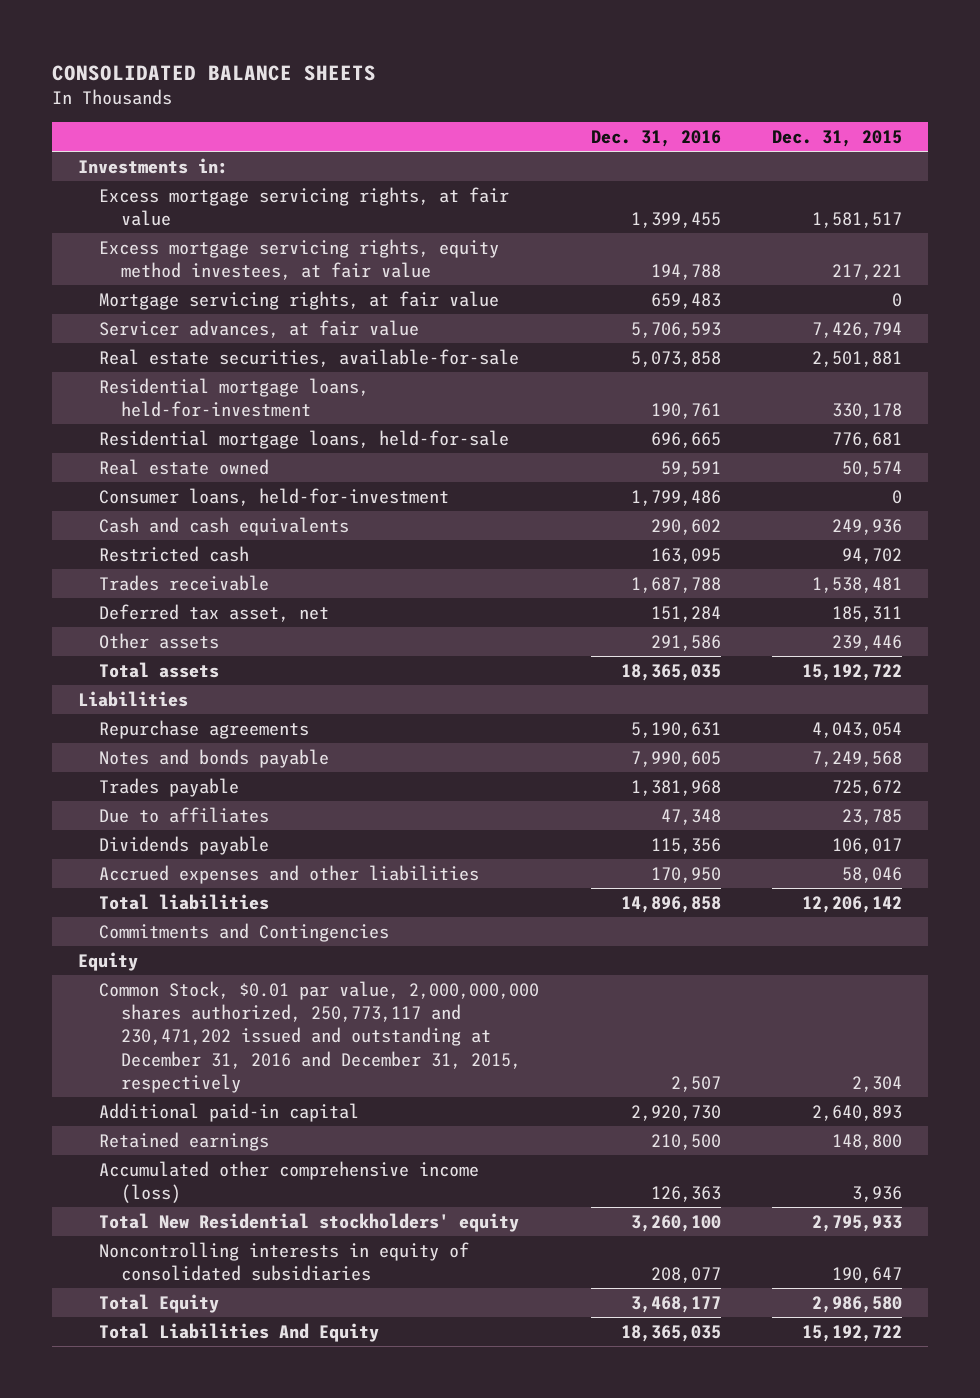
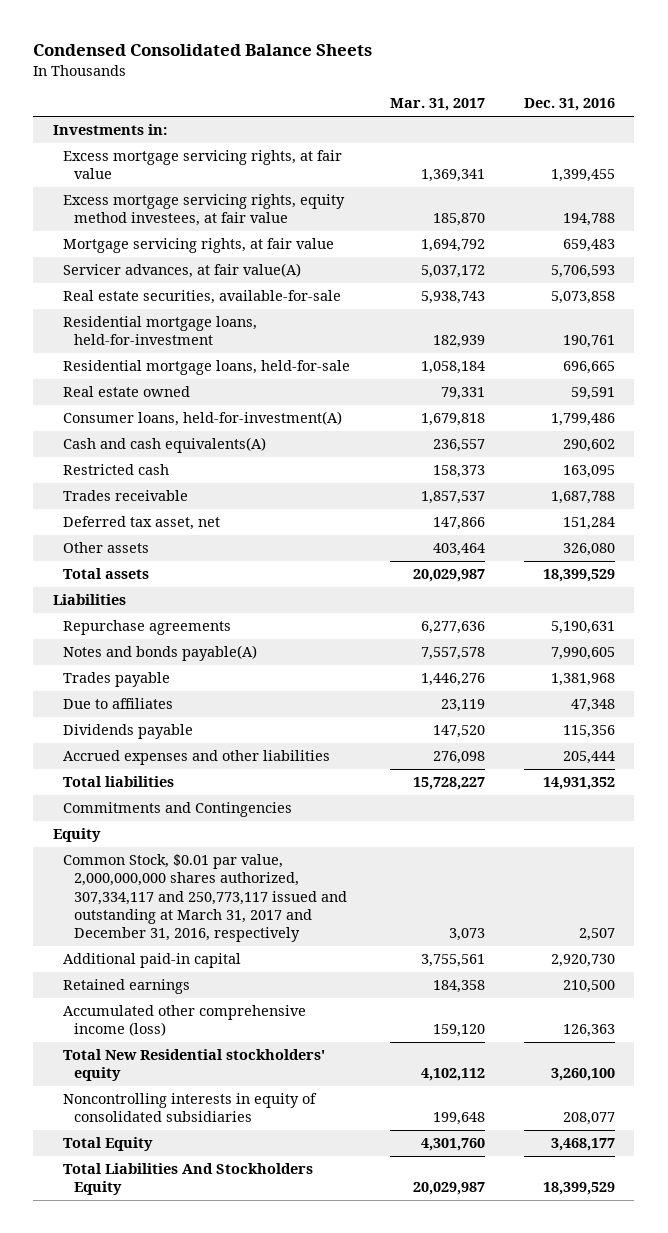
- CONSOLIDATED BALANCE SHEETS
+ Condensed Consolidated Balance Sheets
- | Dec. 31, 2016 | Dec. 31, 2015
+ | Mar. 31, 2017 | Dec. 31, 2016
- Servicer advances, at fair value | 5,706,593 | 7,426,794
+ Servicer advances, at fair value(A) | 5,037,172 | 5,706,593
- Consumer loans, held-for-investment | 1,799,486 | 0
- Cash and cash equivalents | 290,602 | 249,936
+ Consumer loans, held-for-investment(A) | 1,679,818 | 1,799,486
+ Cash and cash equivalents(A) | 236,557 | 290,602
- Other assets | 291,586 | 239,446
- Total assets | 18,365,035 | 15,192,722
+ Other assets | 403,464 | 326,080
+ Total assets | 20,029,987 | 18,399,529
- Notes and bonds payable | 7,990,605 | 7,249,568
+ Notes and bonds payable(A) | 7,557,578 | 7,990,605
- Accrued expenses and other liabilities | 170,950 | 58,046
- Total liabilities | 14,896,858 | 12,206,142
+ Accrued expenses and other liabilities | 276,098 | 205,444
+ Total liabilities | 15,728,227 | 14,931,352
- Common Stock, $0.01 par value, 2,000,000,000 shares authorized, 250,773,117 and 230,471,202 issued and outstanding at December 31, 2016 and December 31, 2015, respectively | 2,507 | 2,304
+ Common Stock, $0.01 par value, 2,000,000,000 shares authorized, 307,334,117 and 250,773,117 issued and outstanding at March 31, 2017 and December 31, 2016, respectively | 3,073 | 2,507
- Total Liabilities And Equity | 18,365,035 | 15,192,722
+ Total Liabilities And Stockholders Equity | 20,029,987 | 18,399,529

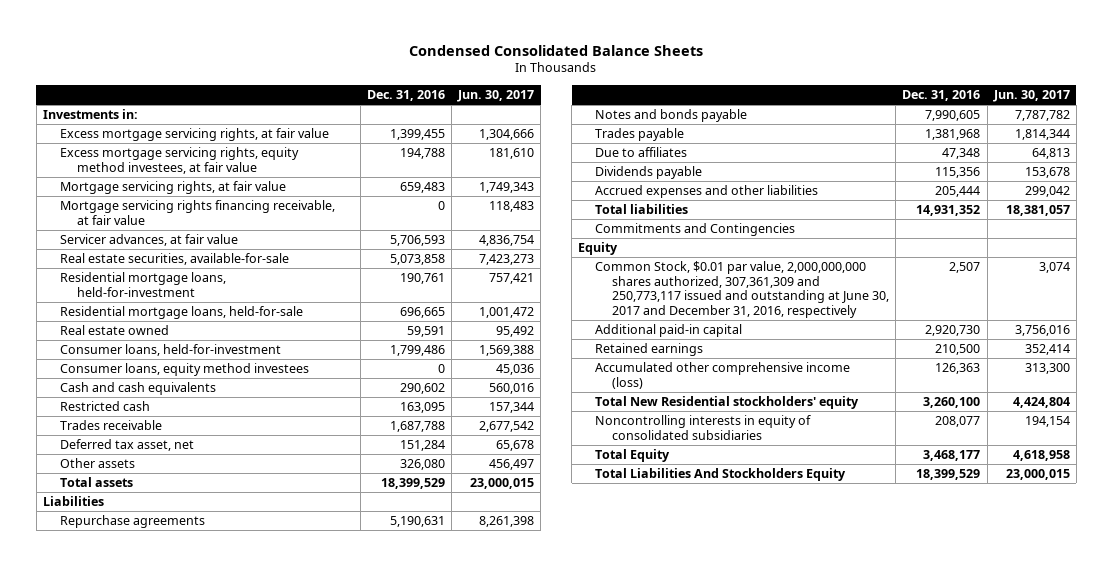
- | Mar. 31, 2017 | Dec. 31, 2016
+ | Dec. 31, 2016 | Jun. 30, 2017
- Servicer advances, at fair value(A) | 5,037,172 | 5,706,593
+ Mortgage servicing rights financing receivable, at fair value | 0 | 118,483
+ Servicer advances, at fair value | 5,706,593 | 4,836,754
- Consumer loans, held-for-investment(A) | 1,679,818 | 1,799,486
- Cash and cash equivalents(A) | 236,557 | 290,602
+ Consumer loans, held-for-investment | 1,799,486 | 1,569,388
+ Consumer loans, equity method investees | 0 | 45,036
+ Cash and cash equivalents | 290,602 | 560,016
- Notes and bonds payable(A) | 7,557,578 | 7,990,605
+ Notes and bonds payable | 7,990,605 | 7,787,782
- Common Stock, $0.01 par value, 2,000,000,000 shares authorized, 307,334,117 and 250,773,117 issued and outstanding at March 31, 2017 and December 31, 2016, respectively | 3,073 | 2,507
+ Common Stock, $0.01 par value, 2,000,000,000 shares authorized, 307,361,309 and 250,773,117 issued and outstanding at June 30, 2017 and December 31, 2016, respectively | 2,507 | 3,074

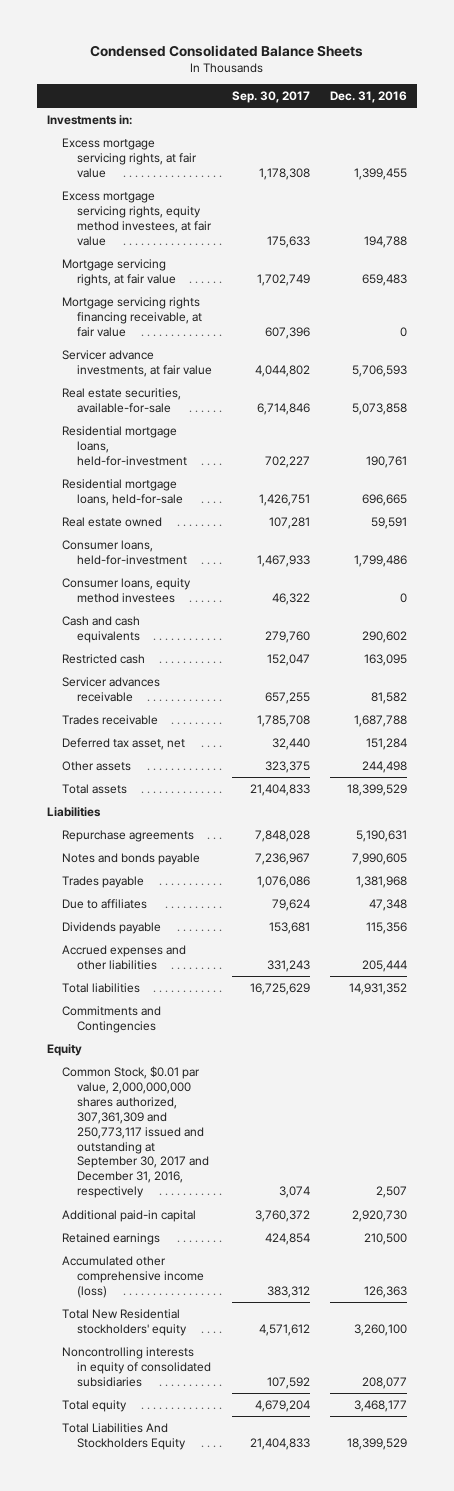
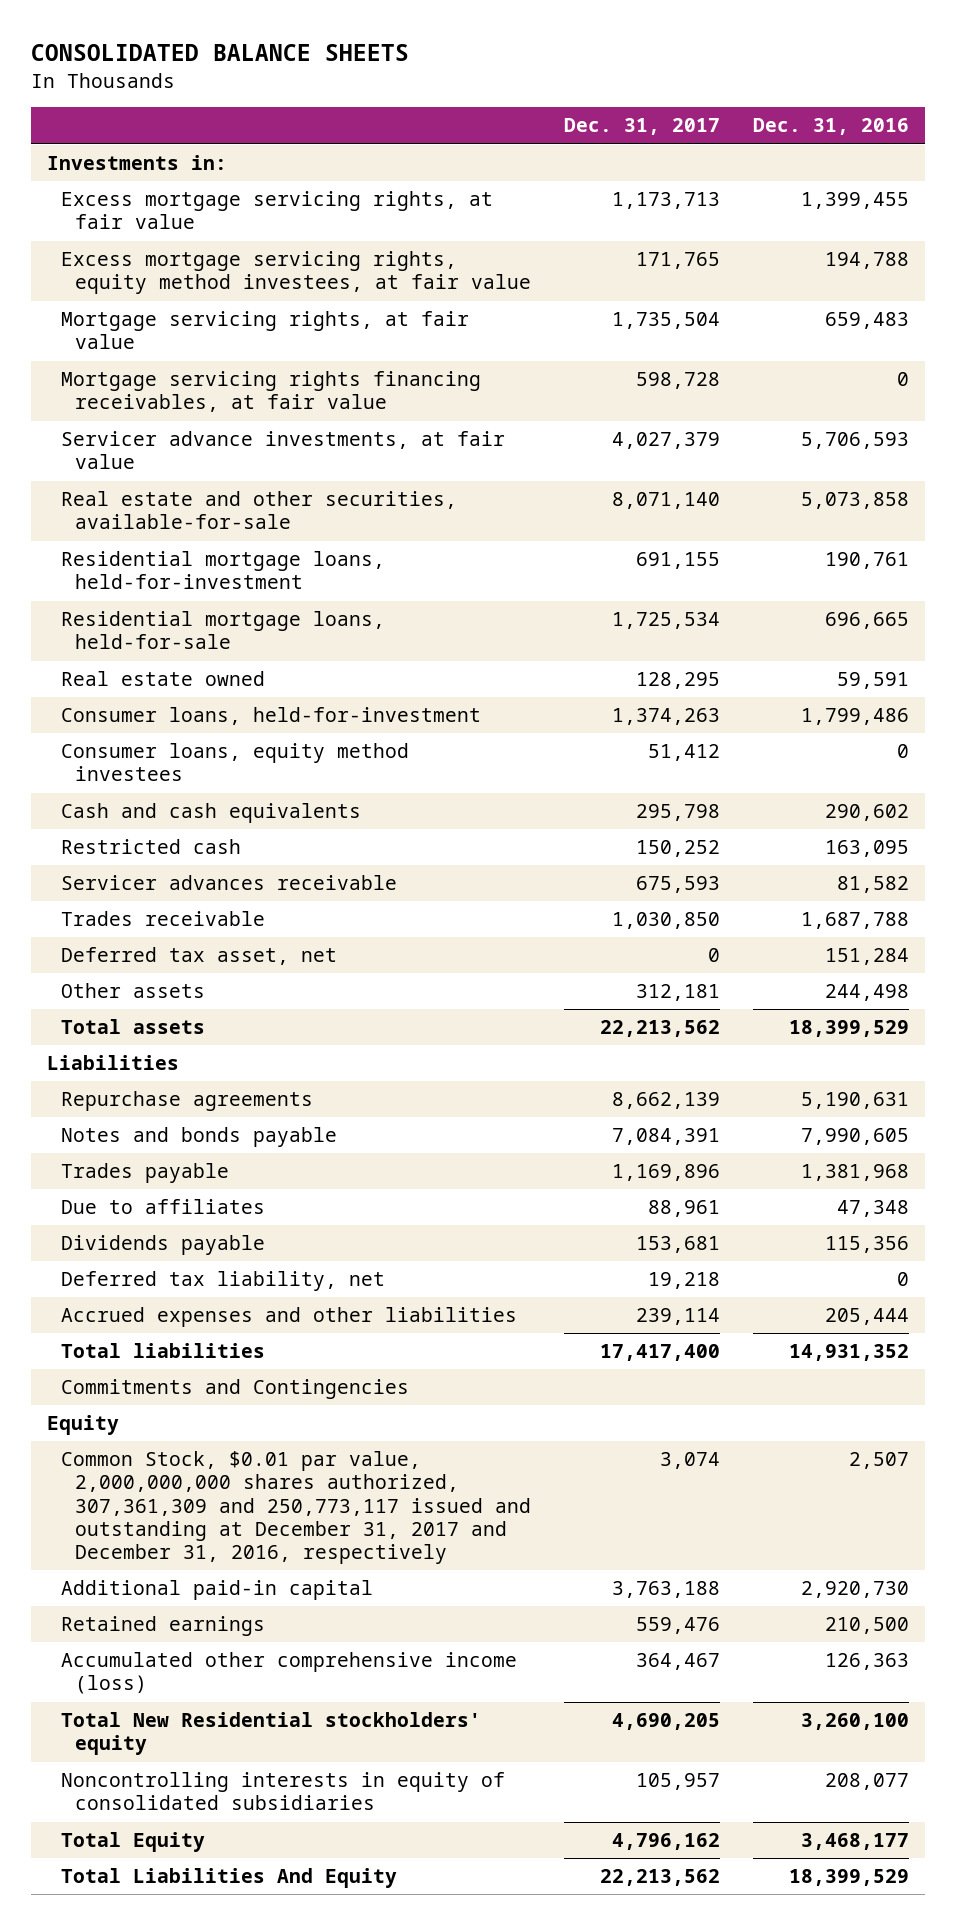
- Condensed Consolidated Balance Sheets
+ CONSOLIDATED BALANCE SHEETS
- | Sep. 30, 2017 | Dec. 31, 2016
+ | Dec. 31, 2017 | Dec. 31, 2016
- Mortgage servicing rights financing receivable, at fair value | 607,396 | 0
+ Mortgage servicing rights financing receivables, at fair value | 598,728 | 0
- Real estate securities, available-for-sale | 6,714,846 | 5,073,858
+ Real estate and other securities, available-for-sale | 8,071,140 | 5,073,858
+ Deferred tax liability, net | 19,218 | 0
- Common Stock, $0.01 par value, 2,000,000,000 shares authorized, 307,361,309 and 250,773,117 issued and outstanding at September 30, 2017 and December 31, 2016, respectively | 3,074 | 2,507
+ Common Stock, $0.01 par value, 2,000,000,000 shares authorized, 307,361,309 and 250,773,117 issued and outstanding at December 31, 2017 and December 31, 2016, respectively | 3,074 | 2,507
- Total equity | 4,679,204 | 3,468,177
- Total Liabilities And Stockholders Equity | 21,404,833 | 18,399,529
+ Total Equity | 4,796,162 | 3,468,177
+ Total Liabilities And Equity | 22,213,562 | 18,399,529

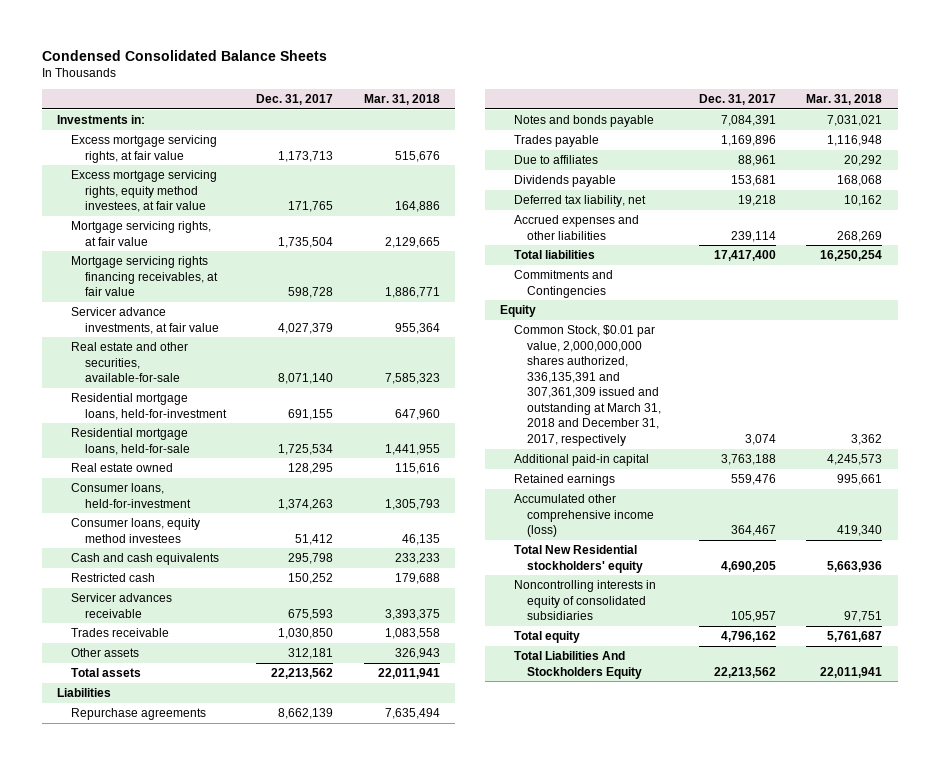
- CONSOLIDATED BALANCE SHEETS
+ Condensed Consolidated Balance Sheets
- | Dec. 31, 2017 | Dec. 31, 2016
+ | Dec. 31, 2017 | Mar. 31, 2018
- Deferred tax asset, net | 0 | 151,284
- Common Stock, $0.01 par value, 2,000,000,000 shares authorized, 307,361,309 and 250,773,117 issued and outstanding at December 31, 2017 and December 31, 2016, respectively | 3,074 | 2,507
+ Common Stock, $0.01 par value, 2,000,000,000 shares authorized, 336,135,391 and 307,361,309 issued and outstanding at March 31, 2018 and December 31, 2017, respectively | 3,074 | 3,362
- Total Equity | 4,796,162 | 3,468,177
- Total Liabilities And Equity | 22,213,562 | 18,399,529
+ Total equity | 4,796,162 | 5,761,687
+ Total Liabilities And Stockholders Equity | 22,213,562 | 22,011,941

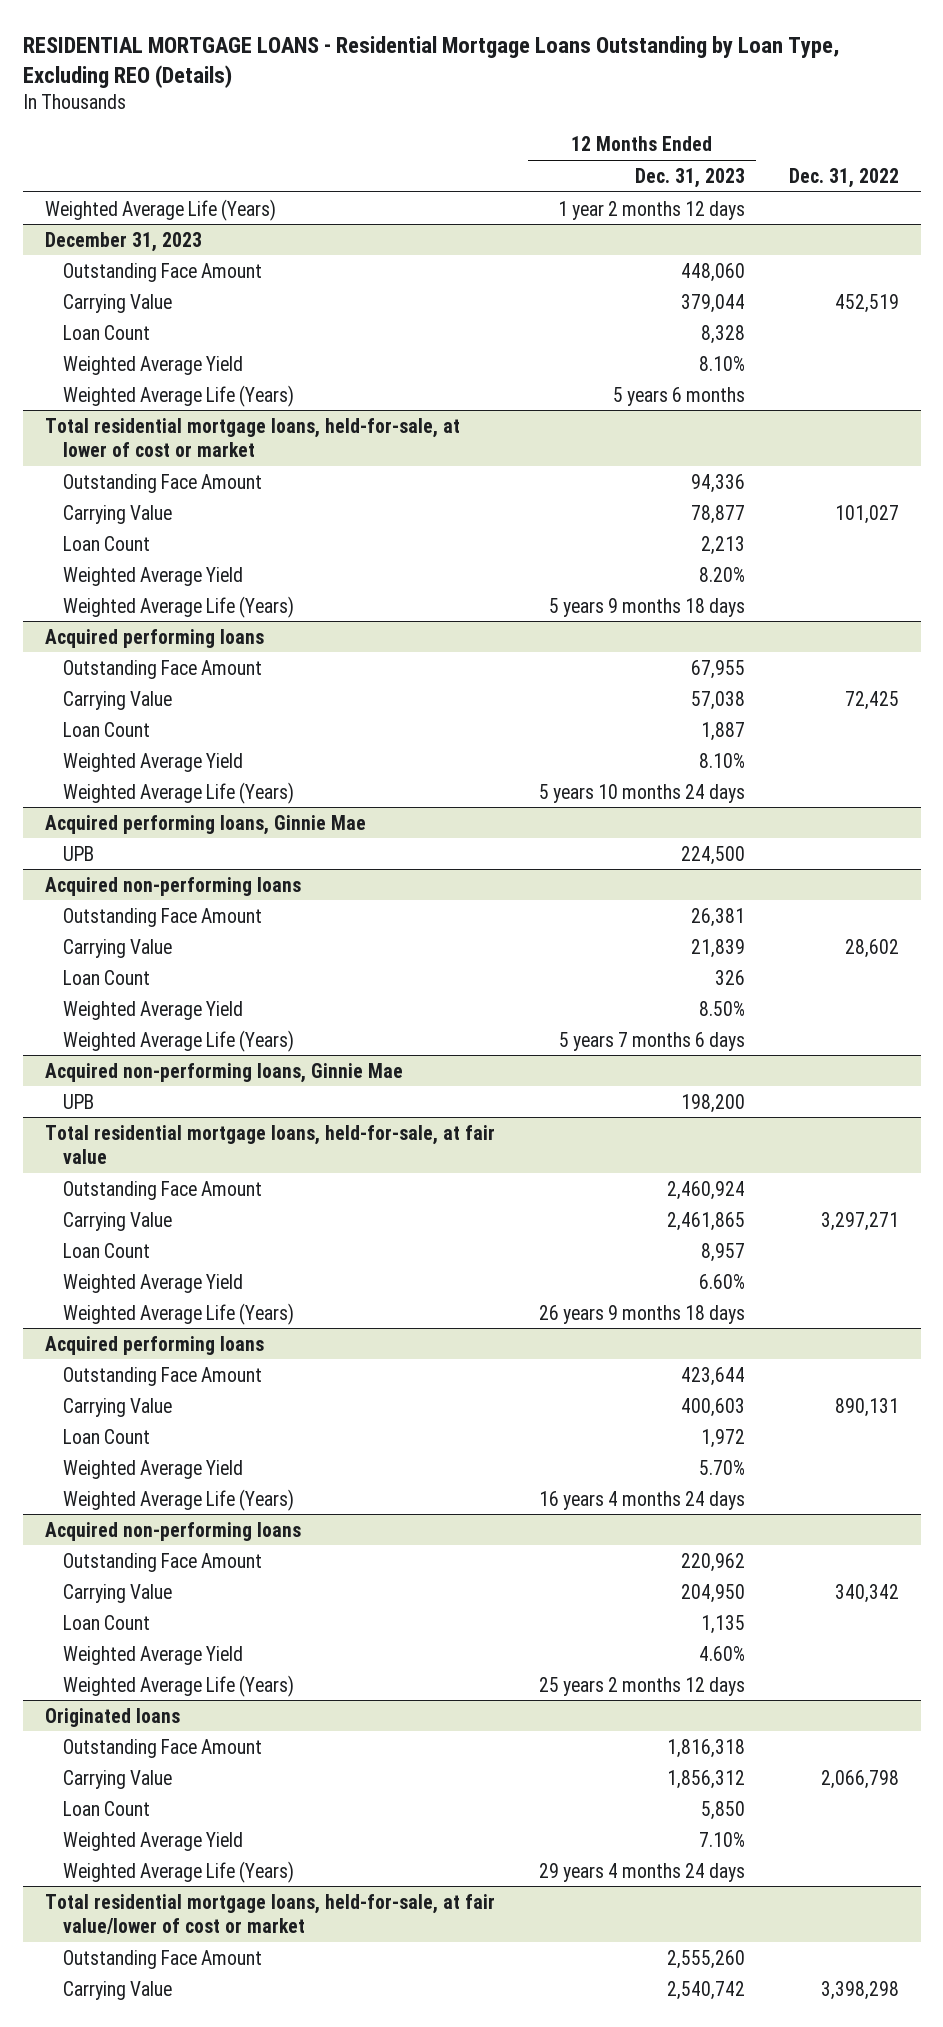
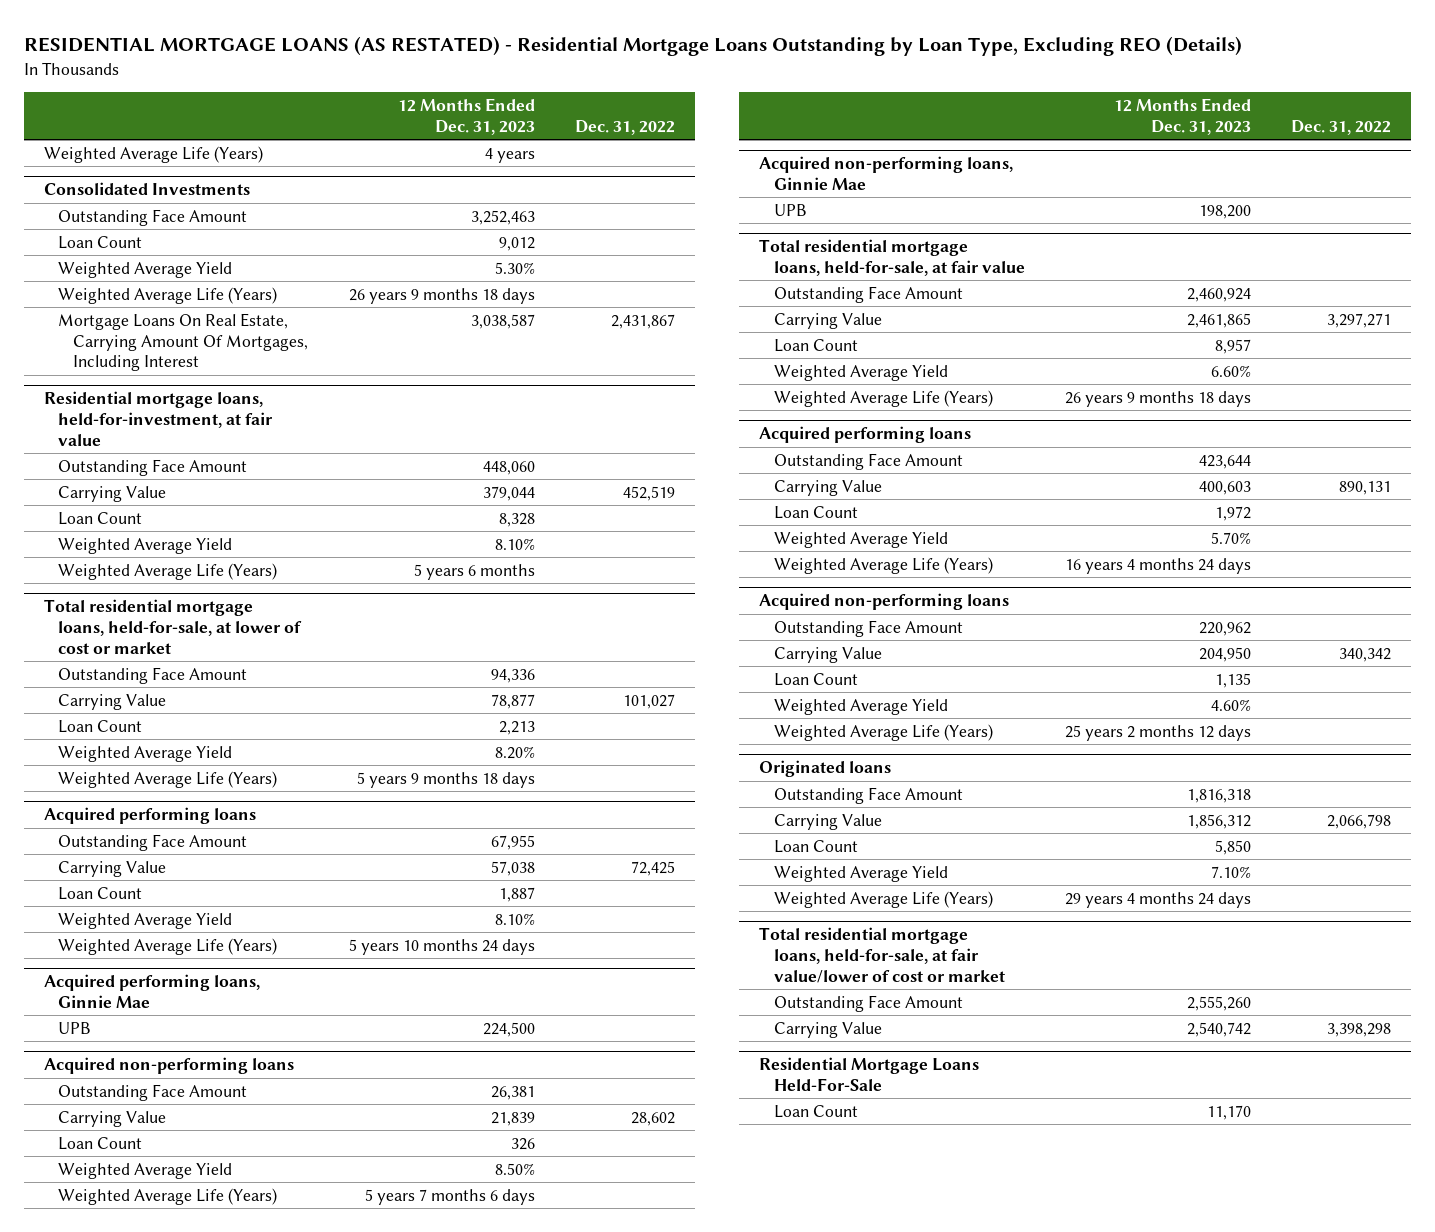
- RESIDENTIAL MORTGAGE LOANS - Residential Mortgage Loans Outstanding by Loan Type, Excluding REO (Details)
+ RESIDENTIAL MORTGAGE LOANS (AS RESTATED) - Residential Mortgage Loans Outstanding by Loan Type, Excluding REO (Details)
- Weighted Average Life (Years) | 1 year 2 months 12 days |
- December 31, 2023
+ Weighted Average Life (Years) | 4 years |
+ Consolidated Investments
+ Outstanding Face Amount | 3,252,463 |
+ Loan Count | 9,012 |
+ Weighted Average Yield | 5.30% |
+ Weighted Average Life (Years) | 26 years 9 months 18 days |
+ Mortgage Loans On Real Estate, Carrying Amount Of Mortgages, Including Interest | 3,038,587 | 2,431,867
+ Residential mortgage loans, held-for-investment, at fair value
+ Residential Mortgage Loans Held-For-Sale
+ Loan Count | 11,170 |

